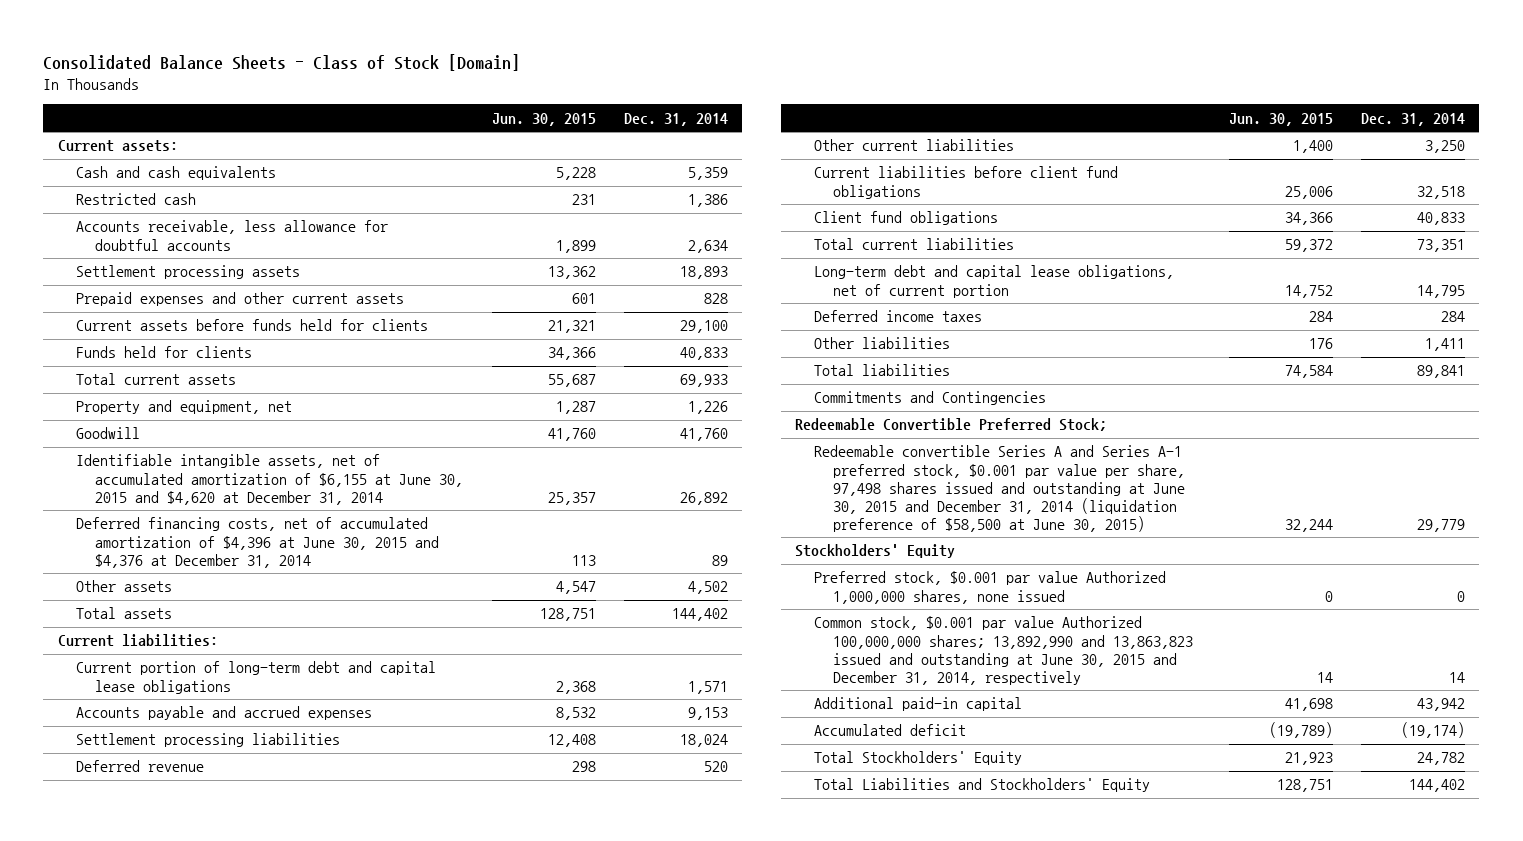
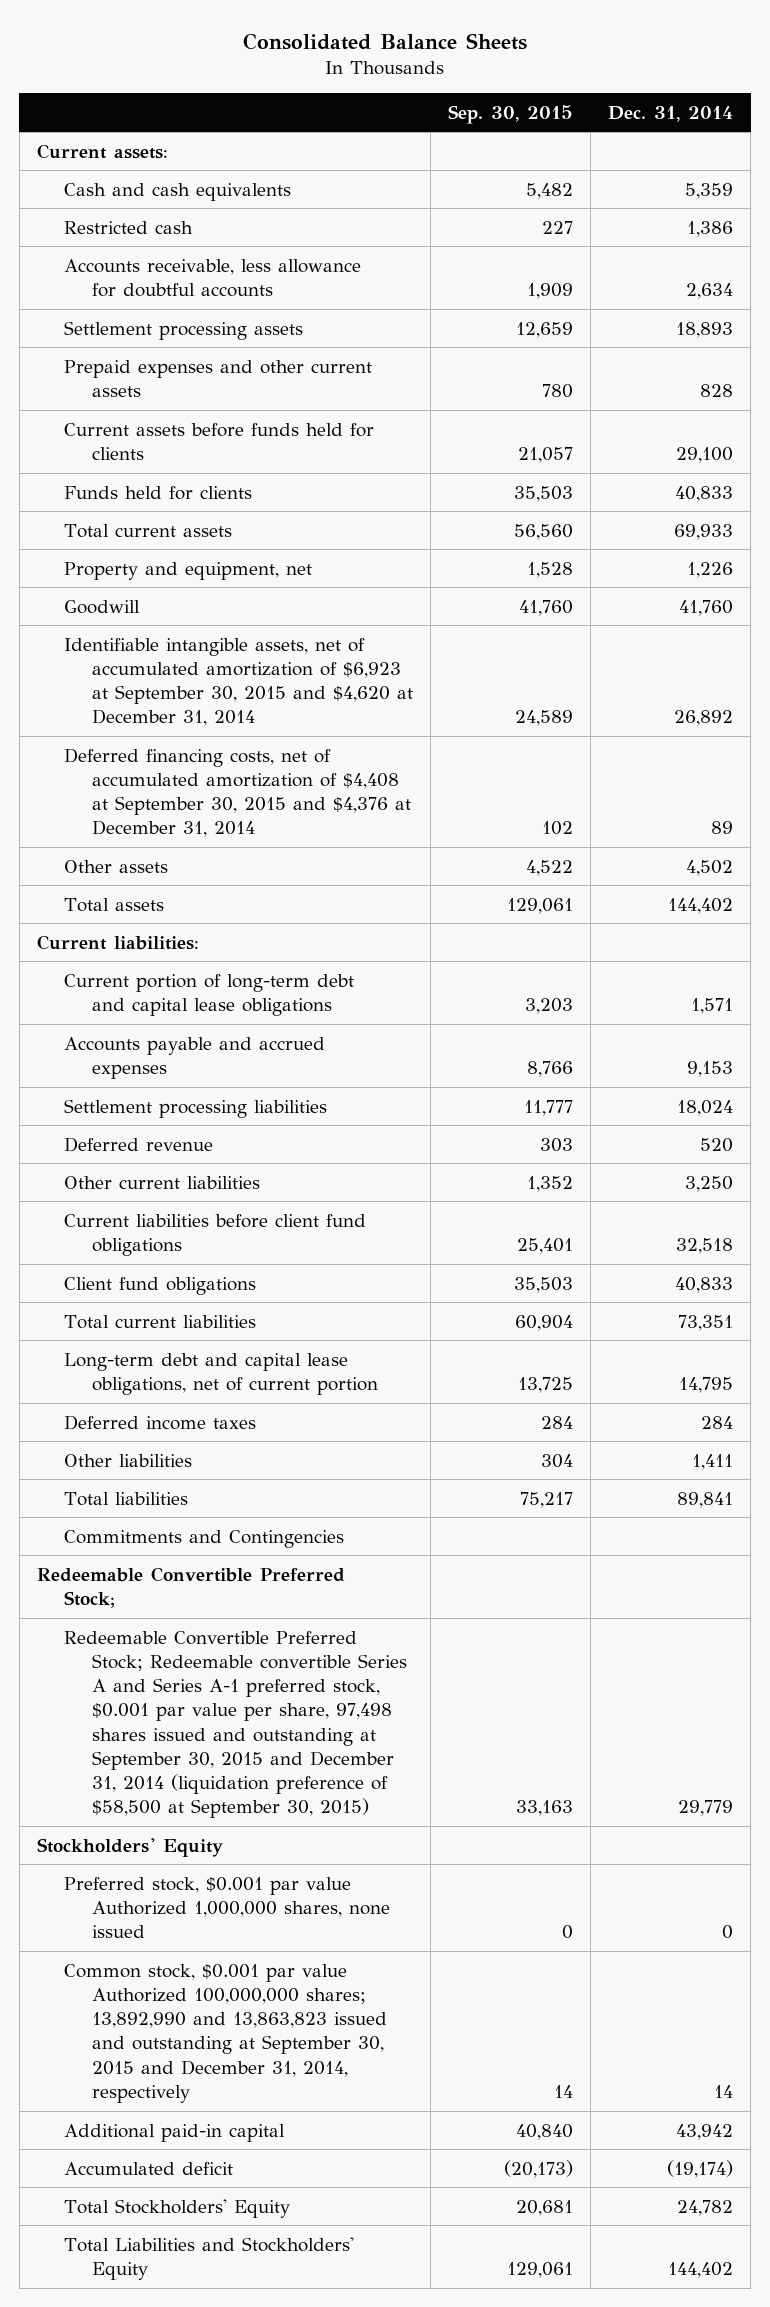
- Consolidated Balance Sheets - Class of Stock [Domain]
+ Consolidated Balance Sheets
- | Jun. 30, 2015 | Dec. 31, 2014
+ | Sep. 30, 2015 | Dec. 31, 2014
- Identifiable intangible assets, net of accumulated amortization of $6,155 at June 30, 2015 and $4,620 at December 31, 2014 | 25,357 | 26,892
- Deferred financing costs, net of accumulated amortization of $4,396 at June 30, 2015 and $4,376 at December 31, 2014 | 113 | 89
+ Identifiable intangible assets, net of accumulated amortization of $6,923 at September 30, 2015 and $4,620 at December 31, 2014 | 24,589 | 26,892
+ Deferred financing costs, net of accumulated amortization of $4,408 at September 30, 2015 and $4,376 at December 31, 2014 | 102 | 89
- Redeemable convertible Series A and Series A-1 preferred stock, $0.001 par value per share, 97,498 shares issued and outstanding at June 30, 2015 and December 31, 2014 (liquidation preference of $58,500 at June 30, 2015) | 32,244 | 29,779
+ Redeemable Convertible Preferred Stock; Redeemable convertible Series A and Series A-1 preferred stock, $0.001 par value per share, 97,498 shares issued and outstanding at September 30, 2015 and December 31, 2014 (liquidation preference of $58,500 at September 30, 2015) | 33,163 | 29,779
- Common stock, $0.001 par value Authorized 100,000,000 shares; 13,892,990 and 13,863,823 issued and outstanding at June 30, 2015 and December 31, 2014, respectively | 14 | 14
+ Common stock, $0.001 par value Authorized 100,000,000 shares; 13,892,990 and 13,863,823 issued and outstanding at September 30, 2015 and December 31, 2014, respectively | 14 | 14

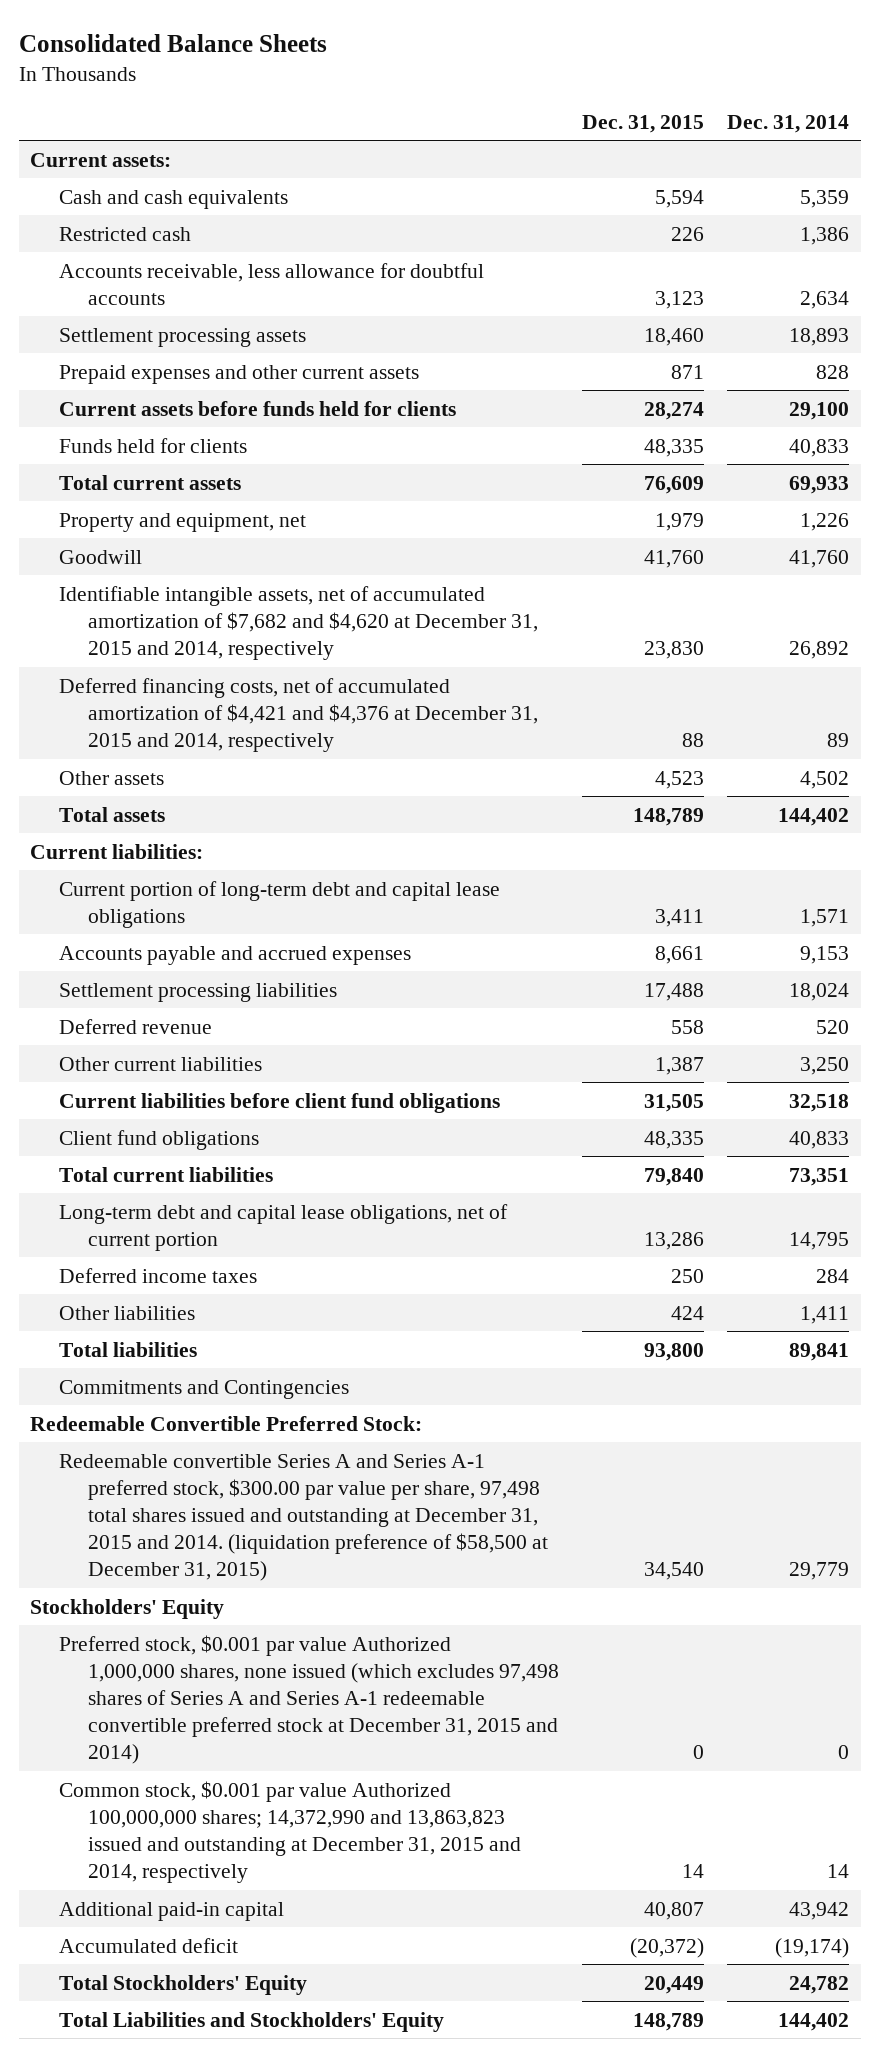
- | Sep. 30, 2015 | Dec. 31, 2014
+ | Dec. 31, 2015 | Dec. 31, 2014
- Identifiable intangible assets, net of accumulated amortization of $6,923 at September 30, 2015 and $4,620 at December 31, 2014 | 24,589 | 26,892
- Deferred financing costs, net of accumulated amortization of $4,408 at September 30, 2015 and $4,376 at December 31, 2014 | 102 | 89
+ Identifiable intangible assets, net of accumulated amortization of $7,682 and $4,620 at December 31, 2015 and 2014, respectively | 23,830 | 26,892
+ Deferred financing costs, net of accumulated amortization of $4,421 and $4,376 at December 31, 2015 and 2014, respectively | 88 | 89
- Redeemable Convertible Preferred Stock;
- Redeemable Convertible Preferred Stock; Redeemable convertible Series A and Series A-1 preferred stock, $0.001 par value per share, 97,498 shares issued and outstanding at September 30, 2015 and December 31, 2014 (liquidation preference of $58,500 at September 30, 2015) | 33,163 | 29,779
+ Redeemable Convertible Preferred Stock:
+ Redeemable convertible Series A and Series A-1 preferred stock, $300.00 par value per share, 97,498 total shares issued and outstanding at December 31, 2015 and 2014. (liquidation preference of $58,500 at December 31, 2015) | 34,540 | 29,779
- Preferred stock, $0.001 par value Authorized 1,000,000 shares, none issued | 0 | 0
- Common stock, $0.001 par value Authorized 100,000,000 shares; 13,892,990 and 13,863,823 issued and outstanding at September 30, 2015 and December 31, 2014, respectively | 14 | 14
+ Preferred stock, $0.001 par value Authorized 1,000,000 shares, none issued (which excludes 97,498 shares of Series A and Series A-1 redeemable convertible preferred stock at December 31, 2015 and 2014) | 0 | 0
+ Common stock, $0.001 par value Authorized 100,000,000 shares; 14,372,990 and 13,863,823 issued and outstanding at December 31, 2015 and 2014, respectively | 14 | 14

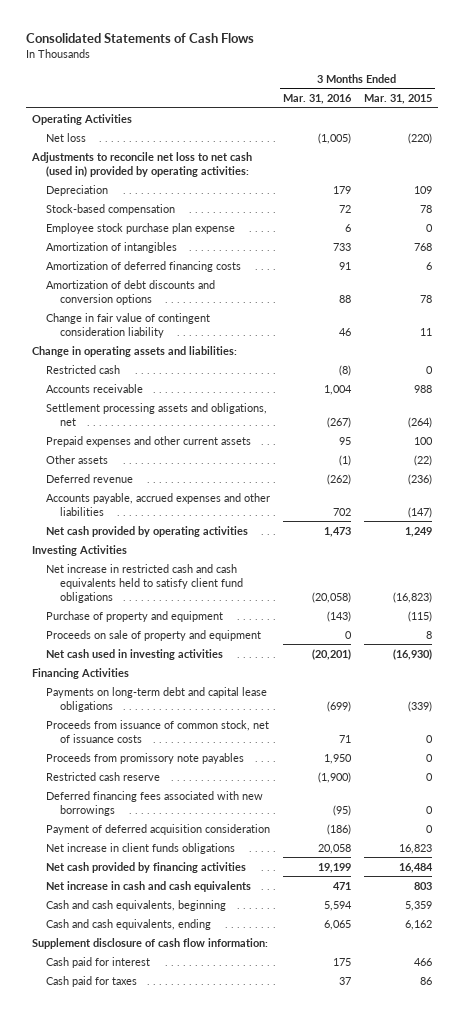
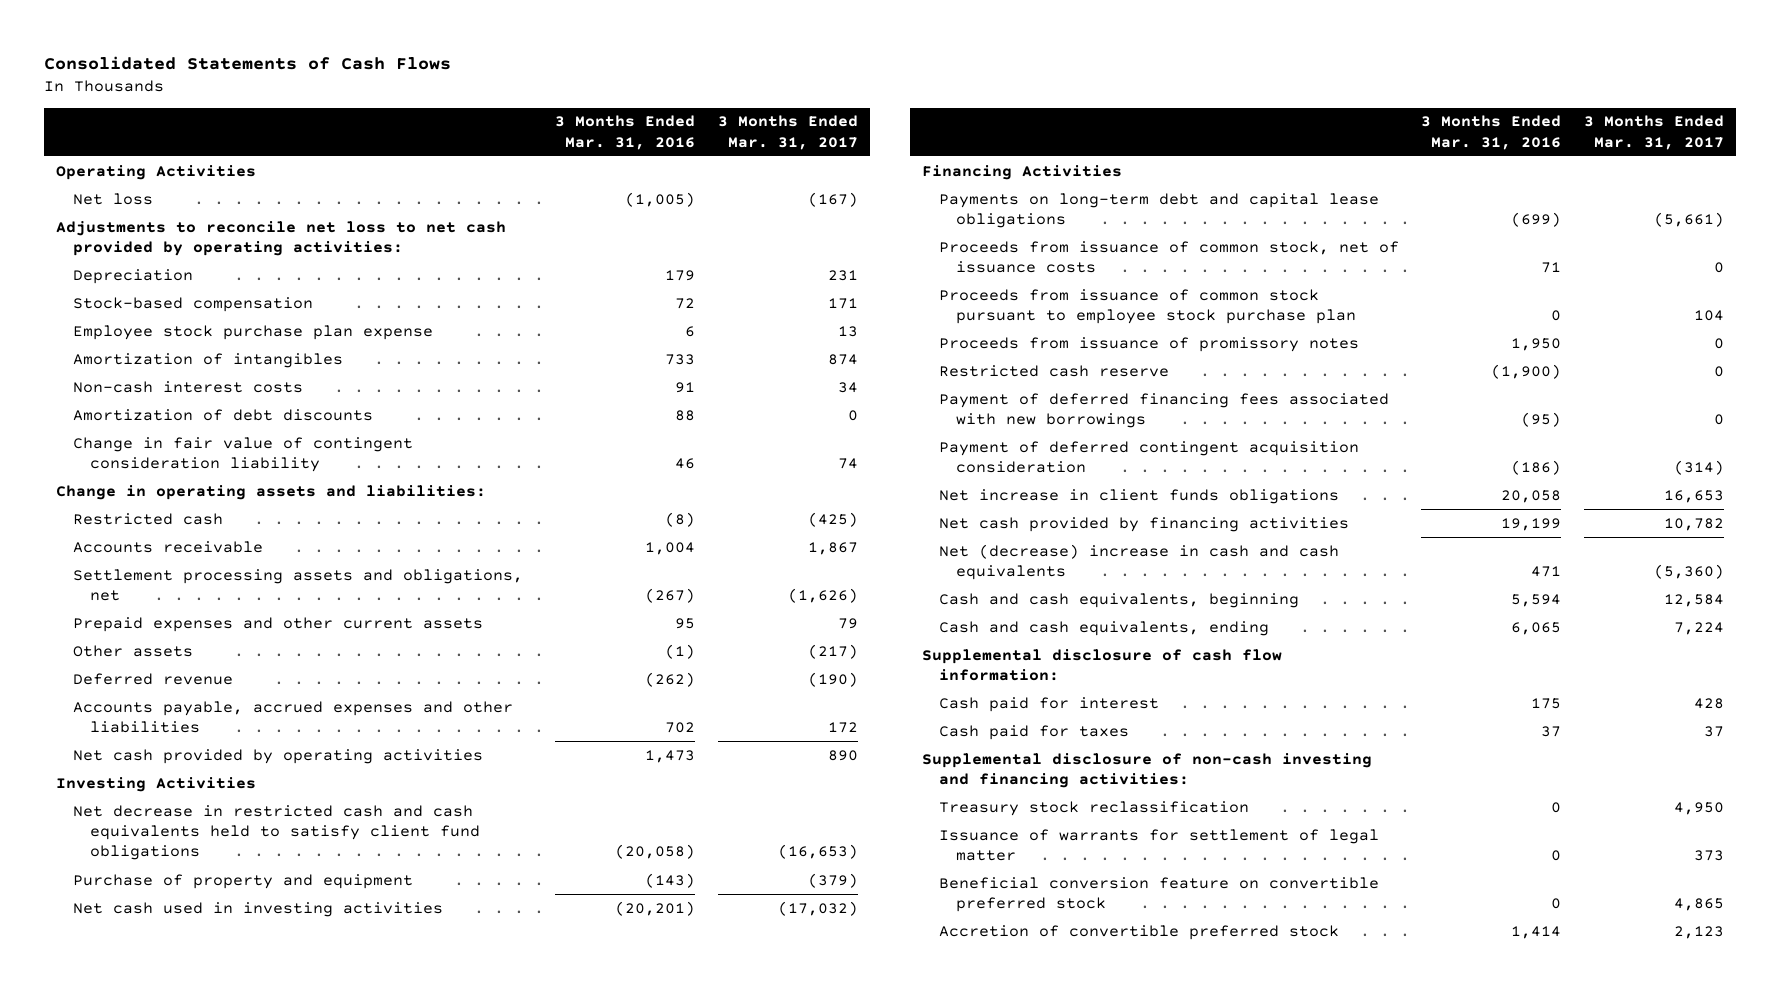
- | 3 Months Ended Mar. 31, 2016 | 3 Months Ended Mar. 31, 2015
+ | 3 Months Ended Mar. 31, 2016 | 3 Months Ended Mar. 31, 2017
- Adjustments to reconcile net loss to net cash (used in) provided by operating activities:
+ Adjustments to reconcile net loss to net cash provided by operating activities:
- Amortization of deferred financing costs | 91 | 6
- Amortization of debt discounts and conversion options | 88 | 78
+ Non-cash interest costs | 91 | 34
+ Amortization of debt discounts | 88 | 0
- Net increase in restricted cash and cash equivalents held to satisfy client fund obligations | (20,058) | (16,823)
+ Net decrease in restricted cash and cash equivalents held to satisfy client fund obligations | (20,058) | (16,653)
- Proceeds on sale of property and equipment | 0 | 8
- Proceeds from promissory note payables | 1,950 | 0
+ Proceeds from issuance of common stock pursuant to employee stock purchase plan | 0 | 104
+ Proceeds from issuance of promissory notes | 1,950 | 0
- Deferred financing fees associated with new borrowings | (95) | 0
- Payment of deferred acquisition consideration | (186) | 0
+ Payment of deferred financing fees associated with new borrowings | (95) | 0
+ Payment of deferred contingent acquisition consideration | (186) | (314)
- Net increase in cash and cash equivalents | 471 | 803
+ Net (decrease) increase in cash and cash equivalents | 471 | (5,360)
- Supplement disclosure of cash flow information:
+ Supplemental disclosure of cash flow information:
+ Supplemental disclosure of non-cash investing and financing activities:
+ Treasury stock reclassification | 0 | 4,950
+ Issuance of warrants for settlement of legal matter | 0 | 373
+ Beneficial conversion feature on convertible preferred stock | 0 | 4,865
+ Accretion of convertible preferred stock | 1,414 | 2,123

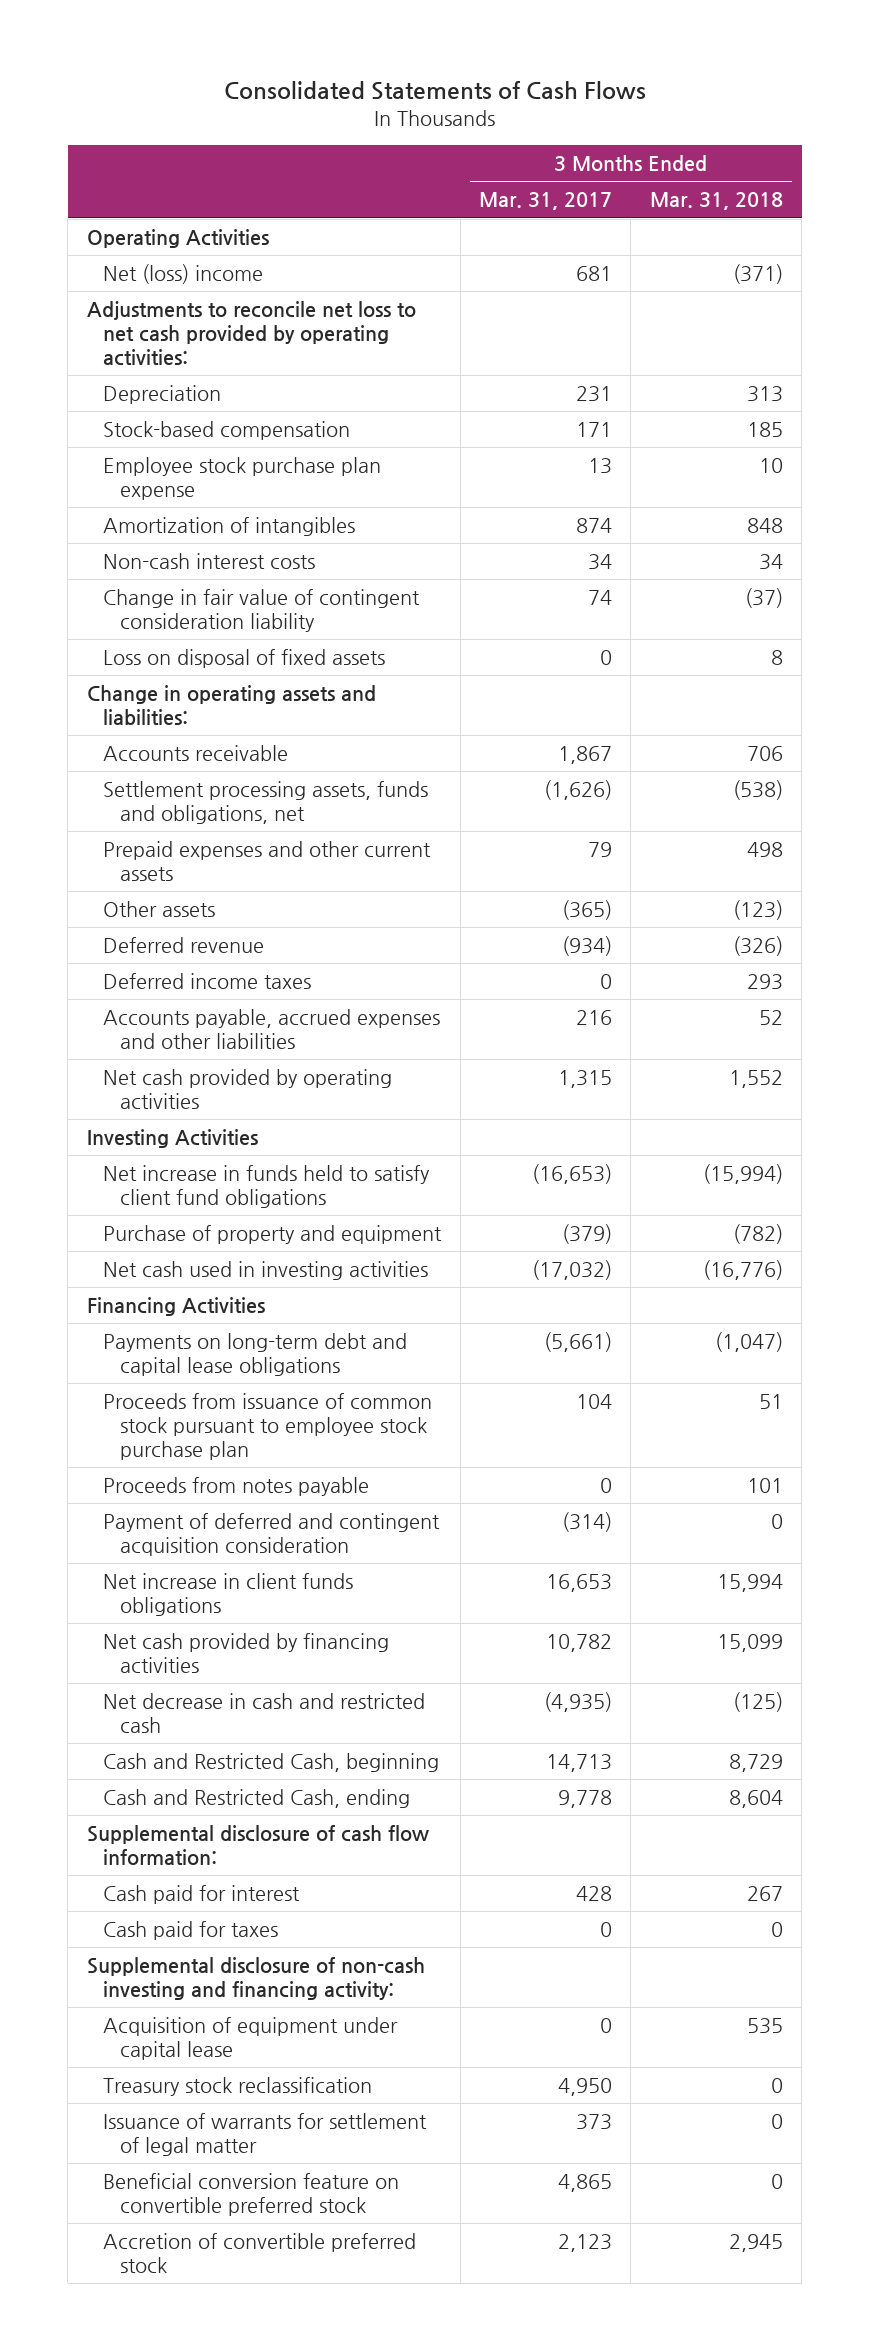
- | 3 Months Ended Mar. 31, 2016 | 3 Months Ended Mar. 31, 2017
+ | 3 Months Ended Mar. 31, 2017 | 3 Months Ended Mar. 31, 2018
- Net loss | (1,005) | (167)
+ Net (loss) income | 681 | (371)
- Amortization of debt discounts | 88 | 0
+ Loss on disposal of fixed assets | 0 | 8
- Restricted cash | (8) | (425)
- Settlement processing assets and obligations, net | (267) | (1,626)
+ Settlement processing assets, funds and obligations, net | (1,626) | (538)
- Other assets | (1) | (217)
- Deferred revenue | (262) | (190)
- Accounts payable, accrued expenses and other liabilities | 702 | 172
- Net cash provided by operating activities | 1,473 | 890
+ Other assets | (365) | (123)
+ Deferred revenue | (934) | (326)
+ Deferred income taxes | 0 | 293
+ Accounts payable, accrued expenses and other liabilities | 216 | 52
+ Net cash provided by operating activities | 1,315 | 1,552
- Net decrease in restricted cash and cash equivalents held to satisfy client fund obligations | (20,058) | (16,653)
+ Net increase in funds held to satisfy client fund obligations | (16,653) | (15,994)
- Proceeds from issuance of common stock, net of issuance costs | 71 | 0
- Proceeds from issuance of promissory notes | 1,950 | 0
- Restricted cash reserve | (1,900) | 0
- Payment of deferred financing fees associated with new borrowings | (95) | 0
- Payment of deferred contingent acquisition consideration | (186) | (314)
+ Proceeds from notes payable | 0 | 101
+ Payment of deferred and contingent acquisition consideration | (314) | 0
- Net (decrease) increase in cash and cash equivalents | 471 | (5,360)
- Cash and cash equivalents, beginning | 5,594 | 12,584
- Cash and cash equivalents, ending | 6,065 | 7,224
+ Net decrease in cash and restricted cash | (4,935) | (125)
+ Cash and Restricted Cash, beginning | 14,713 | 8,729
+ Cash and Restricted Cash, ending | 9,778 | 8,604
- Cash paid for taxes | 37 | 37
- Supplemental disclosure of non-cash investing and financing activities:
+ Cash paid for taxes | 0 | 0
+ Supplemental disclosure of non-cash investing and financing activity:
+ Acquisition of equipment under capital lease | 0 | 535

